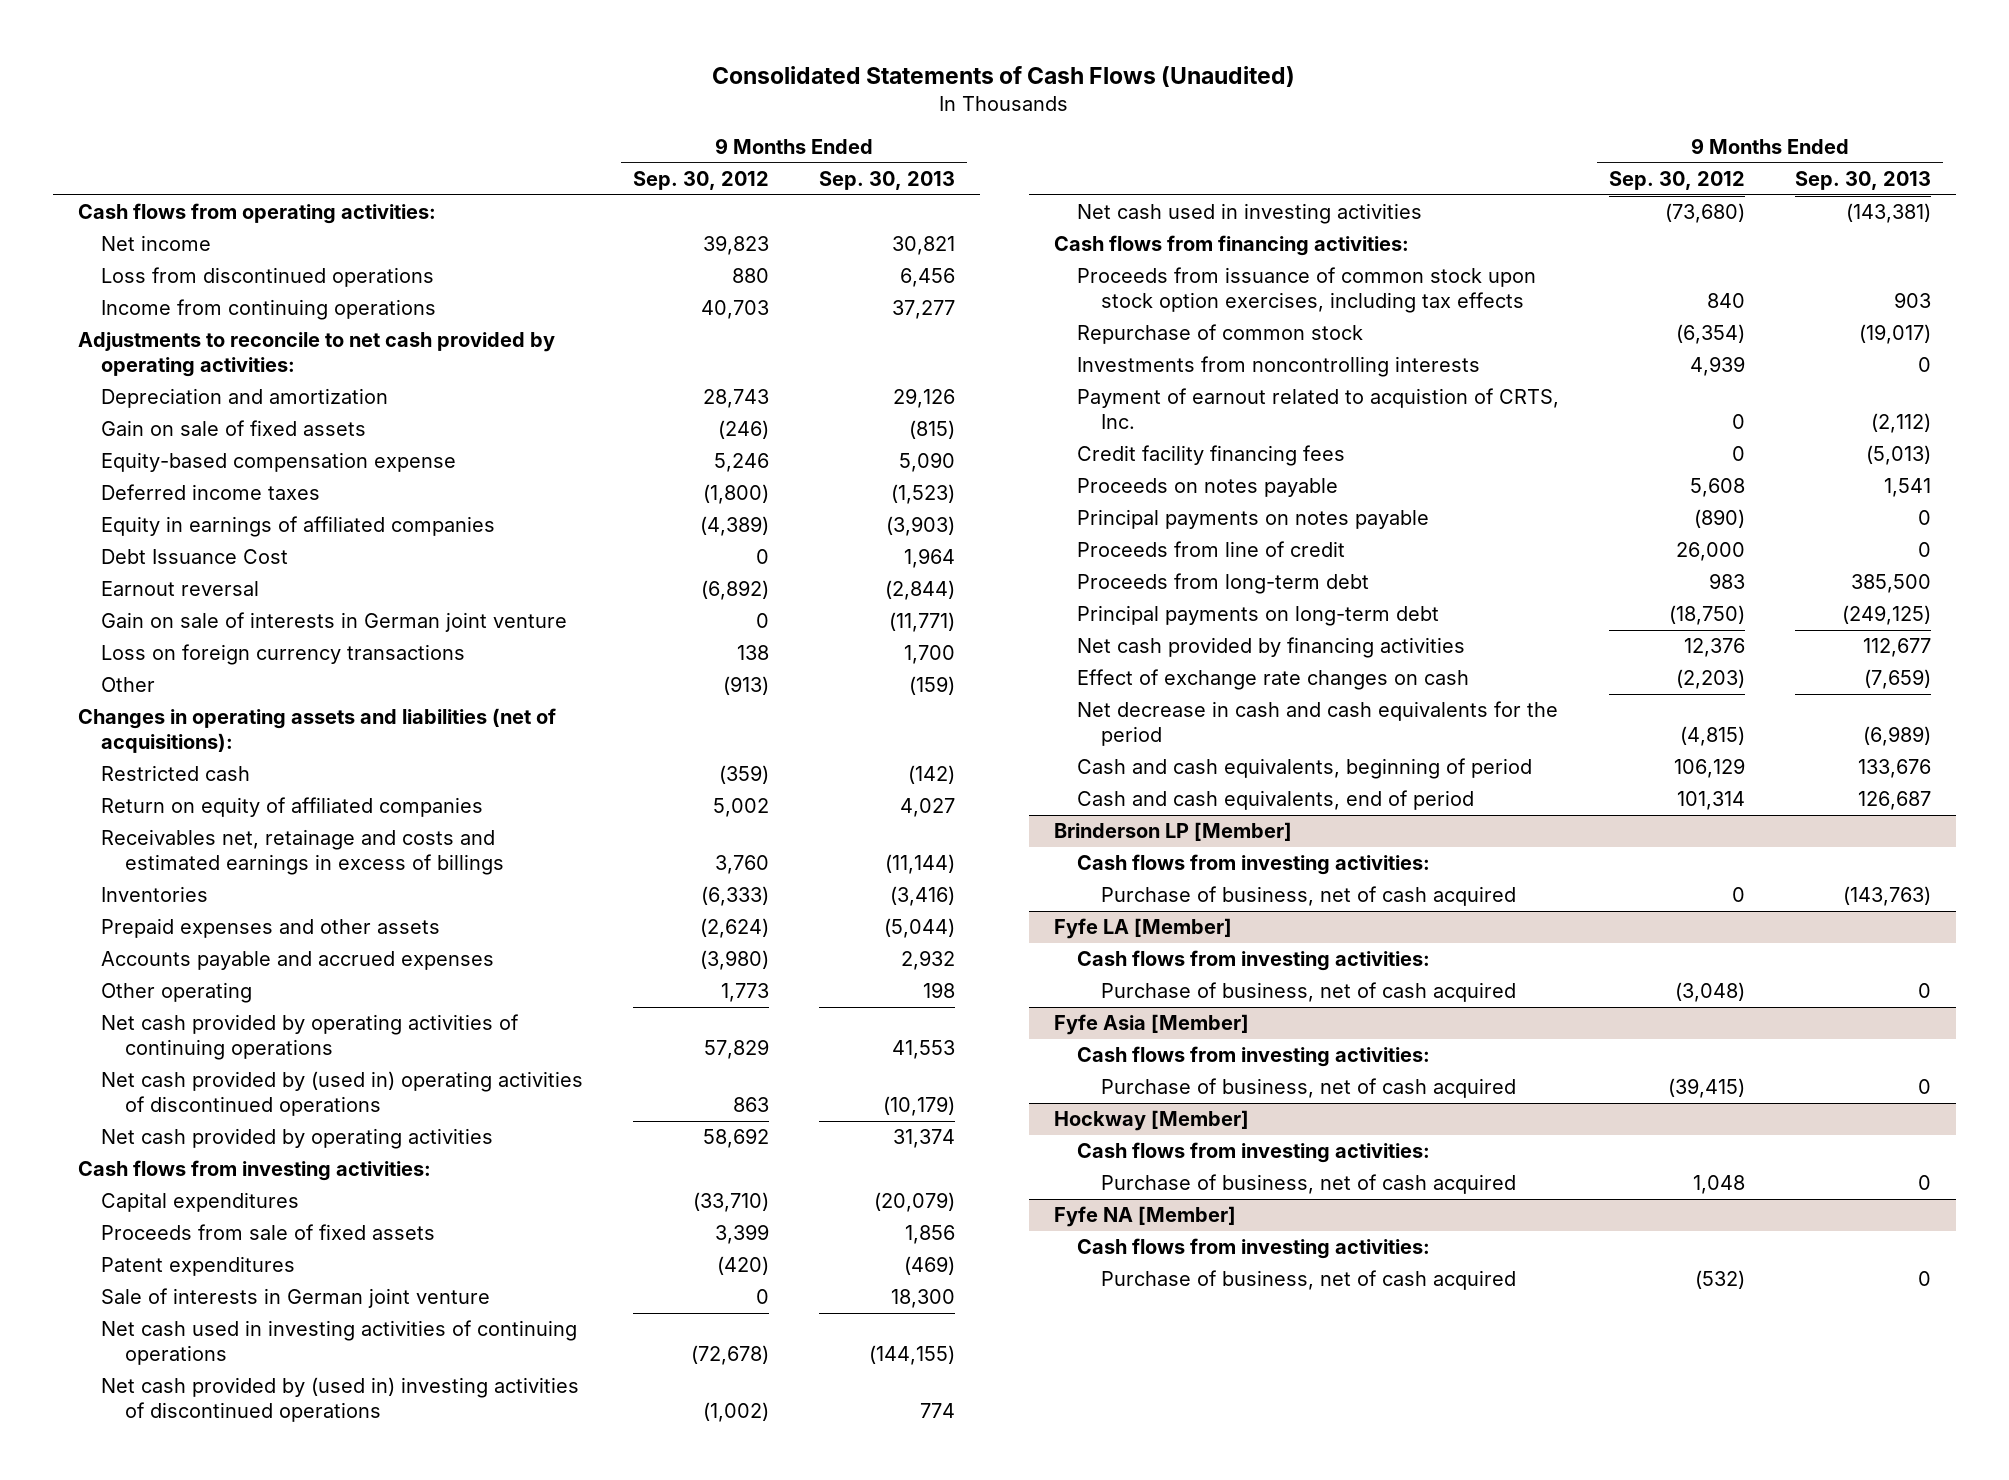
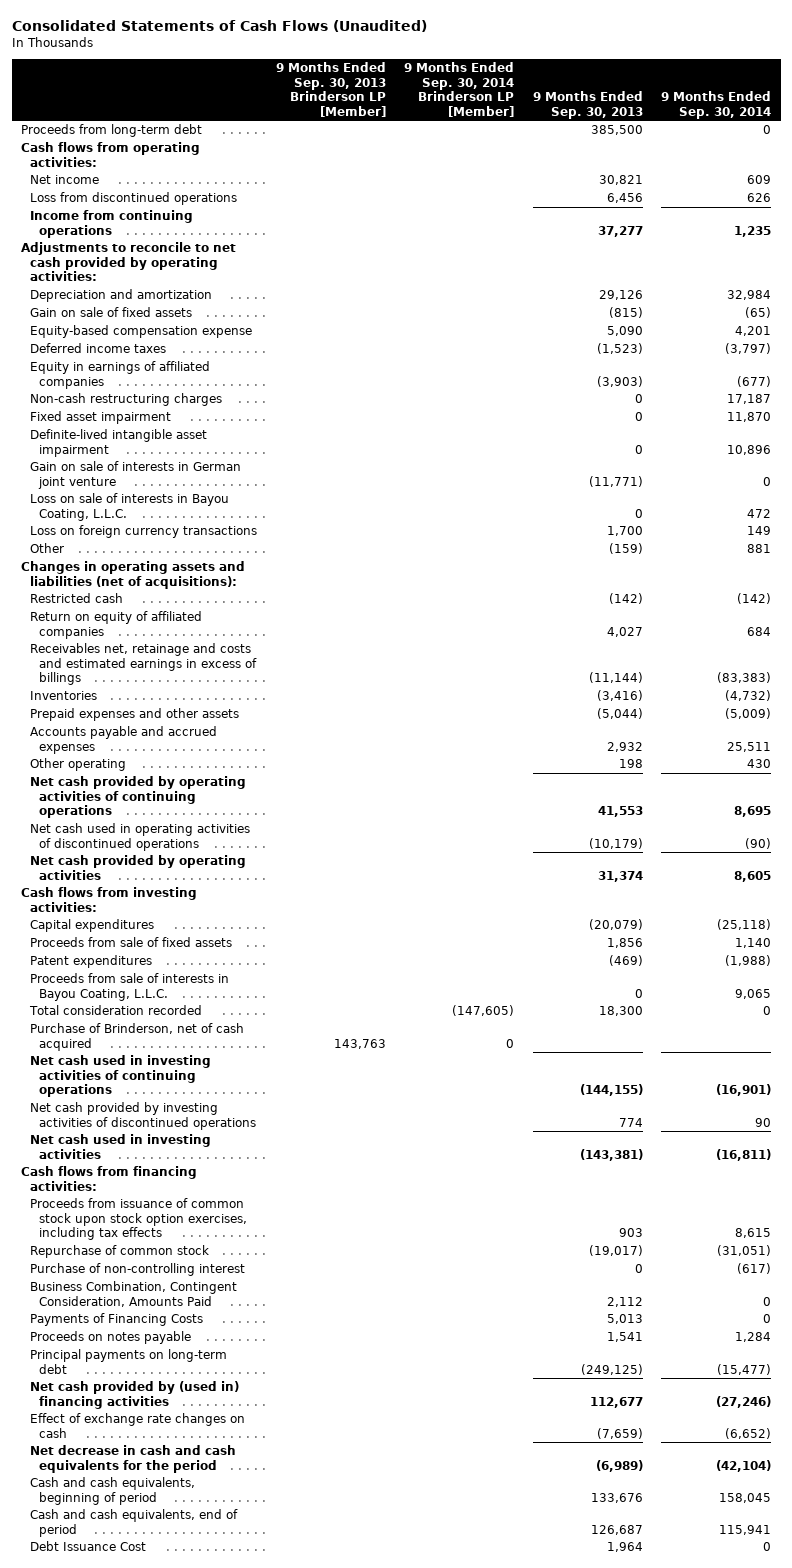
- | 9 Months Ended Sep. 30, 2012 | 9 Months Ended Sep. 30, 2013
+ | 9 Months Ended Sep. 30, 2013 Brinderson LP [Member] | 9 Months Ended Sep. 30, 2014 Brinderson LP [Member] | 9 Months Ended Sep. 30, 2013 | 9 Months Ended Sep. 30, 2014
moved up: Proceeds from long-term debt | | | 385,500 | 0
- Earnout reversal | (6,892) | (2,844)
+ Non-cash restructuring charges | | | 0 | 17,187
+ Fixed asset impairment | | | 0 | 11,870
+ Definite-lived intangible asset impairment | | | 0 | 10,896
+ Loss on sale of interests in Bayou Coating, L.L.C. | | | 0 | 472
- Net cash provided by (used in) operating activities of discontinued operations | 863 | (10,179)
+ Net cash used in operating activities of discontinued operations | | | (10,179) | (90)
- Sale of interests in German joint venture | 0 | 18,300
+ Proceeds from sale of interests in Bayou Coating, L.L.C. | | | 0 | 9,065
+ Total consideration recorded | | (147,605) | 18,300 | 0
+ Purchase of Brinderson, net of cash acquired | 143,763 | 0 | |
- Net cash provided by (used in) investing activities of discontinued operations | (1,002) | 774
+ Net cash provided by investing activities of discontinued operations | | | 774 | 90
- Investments from noncontrolling interests | 4,939 | 0
- Payment of earnout related to acquistion of CRTS, Inc. | 0 | (2,112)
- Credit facility financing fees | 0 | (5,013)
+ Purchase of non-controlling interest | | | 0 | (617)
+ Business Combination, Contingent Consideration, Amounts Paid | | | 2,112 | 0
+ Payments of Financing Costs | | | 5,013 | 0
- Principal payments on notes payable | (890) | 0
- Proceeds from line of credit | 26,000 | 0
- Net cash provided by financing activities | 12,376 | 112,677
+ Net cash provided by (used in) financing activities | | | 112,677 | (27,246)
- Brinderson LP [Member]
- Cash flows from investing activities:
- Purchase of business, net of cash acquired | 0 | (143,763)
- Fyfe LA [Member]
- Cash flows from investing activities:
- Purchase of business, net of cash acquired | (3,048) | 0
- Fyfe Asia [Member]
- Cash flows from investing activities:
- Purchase of business, net of cash acquired | (39,415) | 0
- Hockway [Member]
- Cash flows from investing activities:
- Purchase of business, net of cash acquired | 1,048 | 0
- Fyfe NA [Member]
- Cash flows from investing activities:
- Purchase of business, net of cash acquired | (532) | 0
moved down: Debt Issuance Cost | | | 1,964 | 0

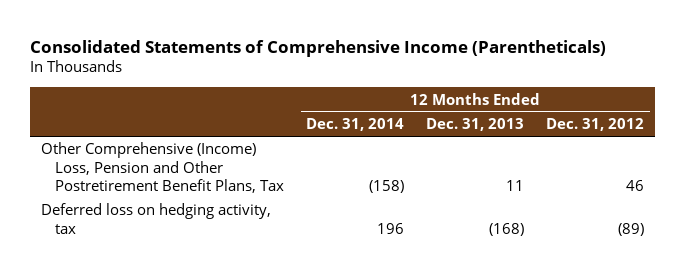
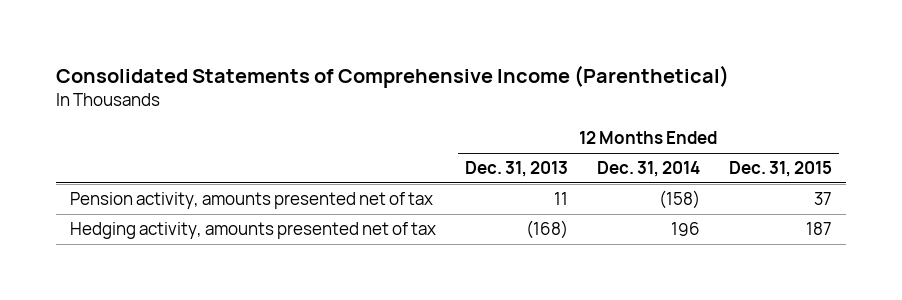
- Consolidated Statements of Comprehensive Income (Parentheticals)
+ Consolidated Statements of Comprehensive Income (Parenthetical)
- | 12 Months Ended Dec. 31, 2014 | 12 Months Ended Dec. 31, 2013 | 12 Months Ended Dec. 31, 2012
+ | 12 Months Ended Dec. 31, 2013 | 12 Months Ended Dec. 31, 2014 | 12 Months Ended Dec. 31, 2015
- Other Comprehensive (Income) Loss, Pension and Other Postretirement Benefit Plans, Tax | (158) | 11 | 46
- Deferred loss on hedging activity, tax | 196 | (168) | (89)
+ Pension activity, amounts presented net of tax | 11 | (158) | 37
+ Hedging activity, amounts presented net of tax | (168) | 196 | 187

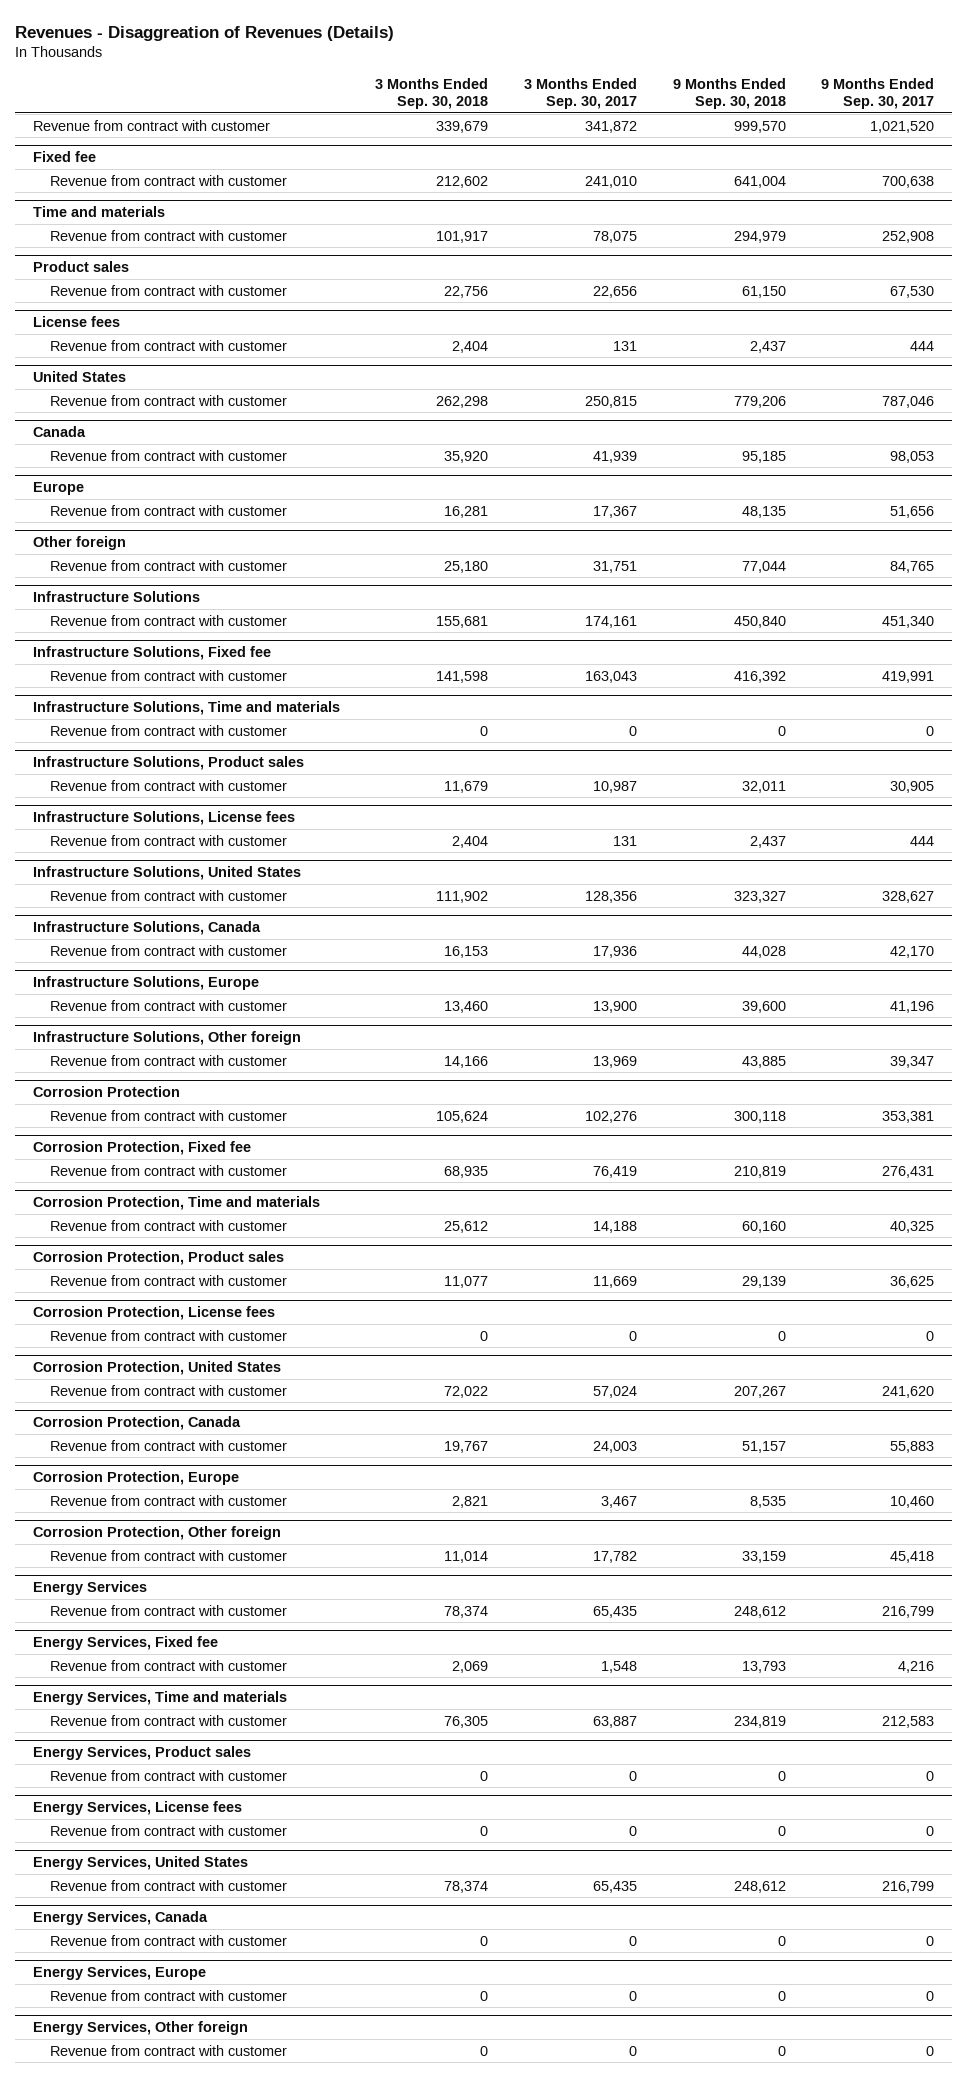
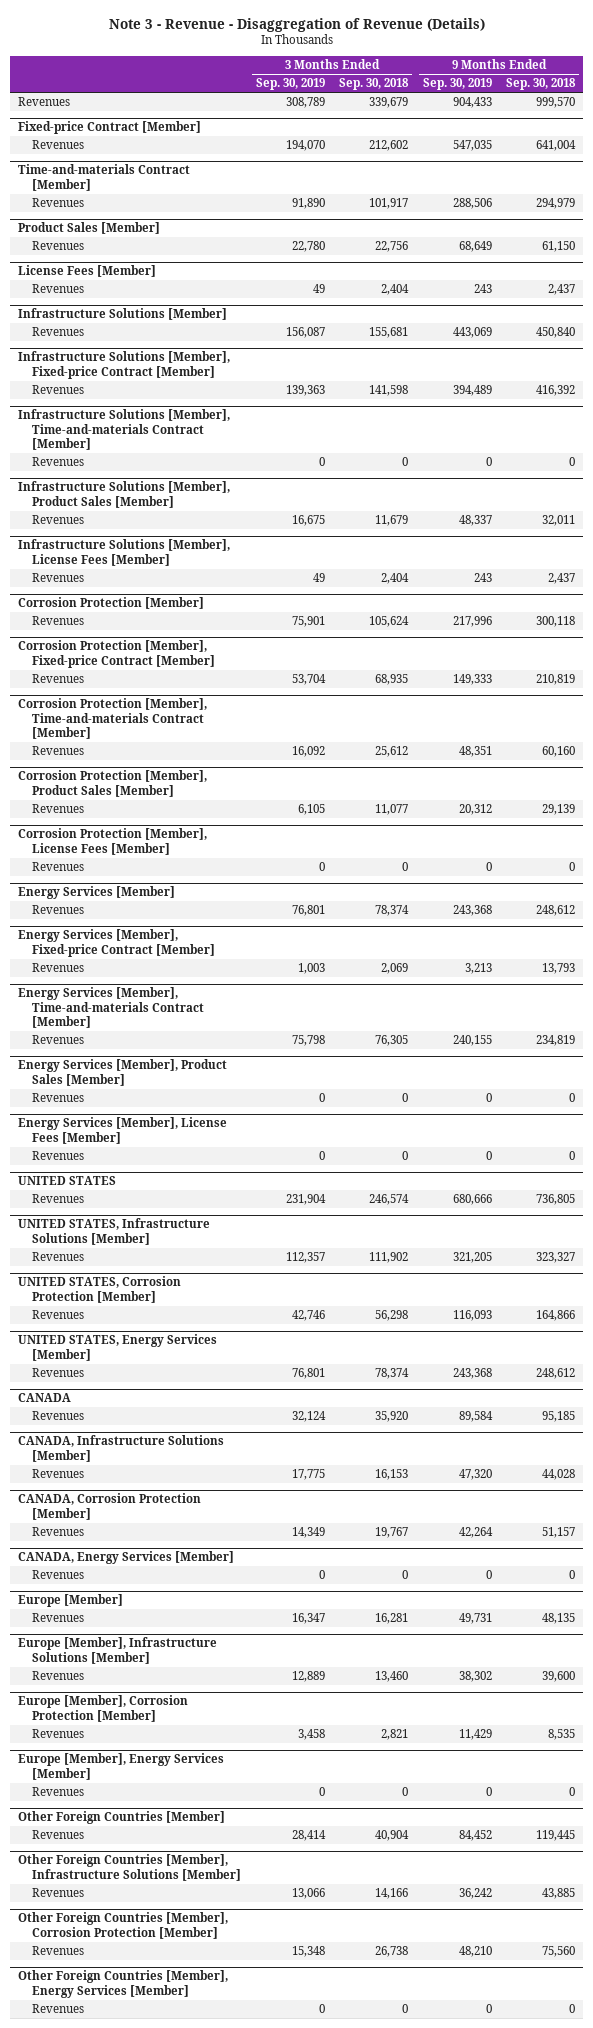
- Revenues - Disaggreation of Revenues (Details)
+ Note 3 - Revenue - Disaggregation of Revenue (Details)
- | 3 Months Ended Sep. 30, 2018 | 3 Months Ended Sep. 30, 2017 | 9 Months Ended Sep. 30, 2018 | 9 Months Ended Sep. 30, 2017
+ | 3 Months Ended Sep. 30, 2019 | 3 Months Ended Sep. 30, 2018 | 9 Months Ended Sep. 30, 2019 | 9 Months Ended Sep. 30, 2018
- Revenue from contract with customer | 339,679 | 341,872 | 999,570 | 1,021,520
- Fixed fee
- Revenue from contract with customer | 212,602 | 241,010 | 641,004 | 700,638
- Time and materials
- Revenue from contract with customer | 101,917 | 78,075 | 294,979 | 252,908
- Product sales
- Revenue from contract with customer | 22,756 | 22,656 | 61,150 | 67,530
- License fees
- Revenue from contract with customer | 2,404 | 131 | 2,437 | 444
- United States
- Revenue from contract with customer | 262,298 | 250,815 | 779,206 | 787,046
- Canada
- Revenue from contract with customer | 35,920 | 41,939 | 95,185 | 98,053
- Europe
- Revenue from contract with customer | 16,281 | 17,367 | 48,135 | 51,656
- Other foreign
- Revenue from contract with customer | 25,180 | 31,751 | 77,044 | 84,765
- Infrastructure Solutions
- Revenue from contract with customer | 155,681 | 174,161 | 450,840 | 451,340
- Infrastructure Solutions, Fixed fee
- Revenue from contract with customer | 141,598 | 163,043 | 416,392 | 419,991
- Infrastructure Solutions, Time and materials
- Revenue from contract with customer | 0 | 0 | 0 | 0
- Infrastructure Solutions, Product sales
- Revenue from contract with customer | 11,679 | 10,987 | 32,011 | 30,905
- Infrastructure Solutions, License fees
- Revenue from contract with customer | 2,404 | 131 | 2,437 | 444
- Infrastructure Solutions, United States
- Revenue from contract with customer | 111,902 | 128,356 | 323,327 | 328,627
- Infrastructure Solutions, Canada
- Revenue from contract with customer | 16,153 | 17,936 | 44,028 | 42,170
- Infrastructure Solutions, Europe
- Revenue from contract with customer | 13,460 | 13,900 | 39,600 | 41,196
- Infrastructure Solutions, Other foreign
- Revenue from contract with customer | 14,166 | 13,969 | 43,885 | 39,347
- Corrosion Protection
- Revenue from contract with customer | 105,624 | 102,276 | 300,118 | 353,381
- Corrosion Protection, Fixed fee
- Revenue from contract with customer | 68,935 | 76,419 | 210,819 | 276,431
- Corrosion Protection, Time and materials
- Revenue from contract with customer | 25,612 | 14,188 | 60,160 | 40,325
- Corrosion Protection, Product sales
- Revenue from contract with customer | 11,077 | 11,669 | 29,139 | 36,625
- Corrosion Protection, License fees
- Revenue from contract with customer | 0 | 0 | 0 | 0
- Corrosion Protection, United States
- Revenue from contract with customer | 72,022 | 57,024 | 207,267 | 241,620
- Corrosion Protection, Canada
- Revenue from contract with customer | 19,767 | 24,003 | 51,157 | 55,883
- Corrosion Protection, Europe
- Revenue from contract with customer | 2,821 | 3,467 | 8,535 | 10,460
- Corrosion Protection, Other foreign
- Revenue from contract with customer | 11,014 | 17,782 | 33,159 | 45,418
- Energy Services
- Revenue from contract with customer | 78,374 | 65,435 | 248,612 | 216,799
- Energy Services, Fixed fee
- Revenue from contract with customer | 2,069 | 1,548 | 13,793 | 4,216
- Energy Services, Time and materials
- Revenue from contract with customer | 76,305 | 63,887 | 234,819 | 212,583
- Energy Services, Product sales
- Revenue from contract with customer | 0 | 0 | 0 | 0
- Energy Services, License fees
- Revenue from contract with customer | 0 | 0 | 0 | 0
- Energy Services, United States
- Revenue from contract with customer | 78,374 | 65,435 | 248,612 | 216,799
- Energy Services, Canada
- Revenue from contract with customer | 0 | 0 | 0 | 0
- Energy Services, Europe
- Revenue from contract with customer | 0 | 0 | 0 | 0
- Energy Services, Other foreign
- Revenue from contract with customer | 0 | 0 | 0 | 0
+ Revenues | 308,789 | 339,679 | 904,433 | 999,570
+ Fixed-price Contract [Member]
+ Revenues | 194,070 | 212,602 | 547,035 | 641,004
+ Time-and-materials Contract [Member]
+ Revenues | 91,890 | 101,917 | 288,506 | 294,979
+ Product Sales [Member]
+ Revenues | 22,780 | 22,756 | 68,649 | 61,150
+ License Fees [Member]
+ Revenues | 49 | 2,404 | 243 | 2,437
+ Infrastructure Solutions [Member]
+ Revenues | 156,087 | 155,681 | 443,069 | 450,840
+ Infrastructure Solutions [Member], Fixed-price Contract [Member]
+ Revenues | 139,363 | 141,598 | 394,489 | 416,392
+ Infrastructure Solutions [Member], Time-and-materials Contract [Member]
+ Revenues | 0 | 0 | 0 | 0
+ Infrastructure Solutions [Member], Product Sales [Member]
+ Revenues | 16,675 | 11,679 | 48,337 | 32,011
+ Infrastructure Solutions [Member], License Fees [Member]
+ Revenues | 49 | 2,404 | 243 | 2,437
+ Corrosion Protection [Member]
+ Revenues | 75,901 | 105,624 | 217,996 | 300,118
+ Corrosion Protection [Member], Fixed-price Contract [Member]
+ Revenues | 53,704 | 68,935 | 149,333 | 210,819
+ Corrosion Protection [Member], Time-and-materials Contract [Member]
+ Revenues | 16,092 | 25,612 | 48,351 | 60,160
+ Corrosion Protection [Member], Product Sales [Member]
+ Revenues | 6,105 | 11,077 | 20,312 | 29,139
+ Corrosion Protection [Member], License Fees [Member]
+ Revenues | 0 | 0 | 0 | 0
+ Energy Services [Member]
+ Revenues | 76,801 | 78,374 | 243,368 | 248,612
+ Energy Services [Member], Fixed-price Contract [Member]
+ Revenues | 1,003 | 2,069 | 3,213 | 13,793
+ Energy Services [Member], Time-and-materials Contract [Member]
+ Revenues | 75,798 | 76,305 | 240,155 | 234,819
+ Energy Services [Member], Product Sales [Member]
+ Revenues | 0 | 0 | 0 | 0
+ Energy Services [Member], License Fees [Member]
+ Revenues | 0 | 0 | 0 | 0
+ UNITED STATES
+ Revenues | 231,904 | 246,574 | 680,666 | 736,805
+ UNITED STATES, Infrastructure Solutions [Member]
+ Revenues | 112,357 | 111,902 | 321,205 | 323,327
+ UNITED STATES, Corrosion Protection [Member]
+ Revenues | 42,746 | 56,298 | 116,093 | 164,866
+ UNITED STATES, Energy Services [Member]
+ Revenues | 76,801 | 78,374 | 243,368 | 248,612
+ CANADA
+ Revenues | 32,124 | 35,920 | 89,584 | 95,185
+ CANADA, Infrastructure Solutions [Member]
+ Revenues | 17,775 | 16,153 | 47,320 | 44,028
+ CANADA, Corrosion Protection [Member]
+ Revenues | 14,349 | 19,767 | 42,264 | 51,157
+ CANADA, Energy Services [Member]
+ Revenues | 0 | 0 | 0 | 0
+ Europe [Member]
+ Revenues | 16,347 | 16,281 | 49,731 | 48,135
+ Europe [Member], Infrastructure Solutions [Member]
+ Revenues | 12,889 | 13,460 | 38,302 | 39,600
+ Europe [Member], Corrosion Protection [Member]
+ Revenues | 3,458 | 2,821 | 11,429 | 8,535
+ Europe [Member], Energy Services [Member]
+ Revenues | 0 | 0 | 0 | 0
+ Other Foreign Countries [Member]
+ Revenues | 28,414 | 40,904 | 84,452 | 119,445
+ Other Foreign Countries [Member], Infrastructure Solutions [Member]
+ Revenues | 13,066 | 14,166 | 36,242 | 43,885
+ Other Foreign Countries [Member], Corrosion Protection [Member]
+ Revenues | 15,348 | 26,738 | 48,210 | 75,560
+ Other Foreign Countries [Member], Energy Services [Member]
+ Revenues | 0 | 0 | 0 | 0

